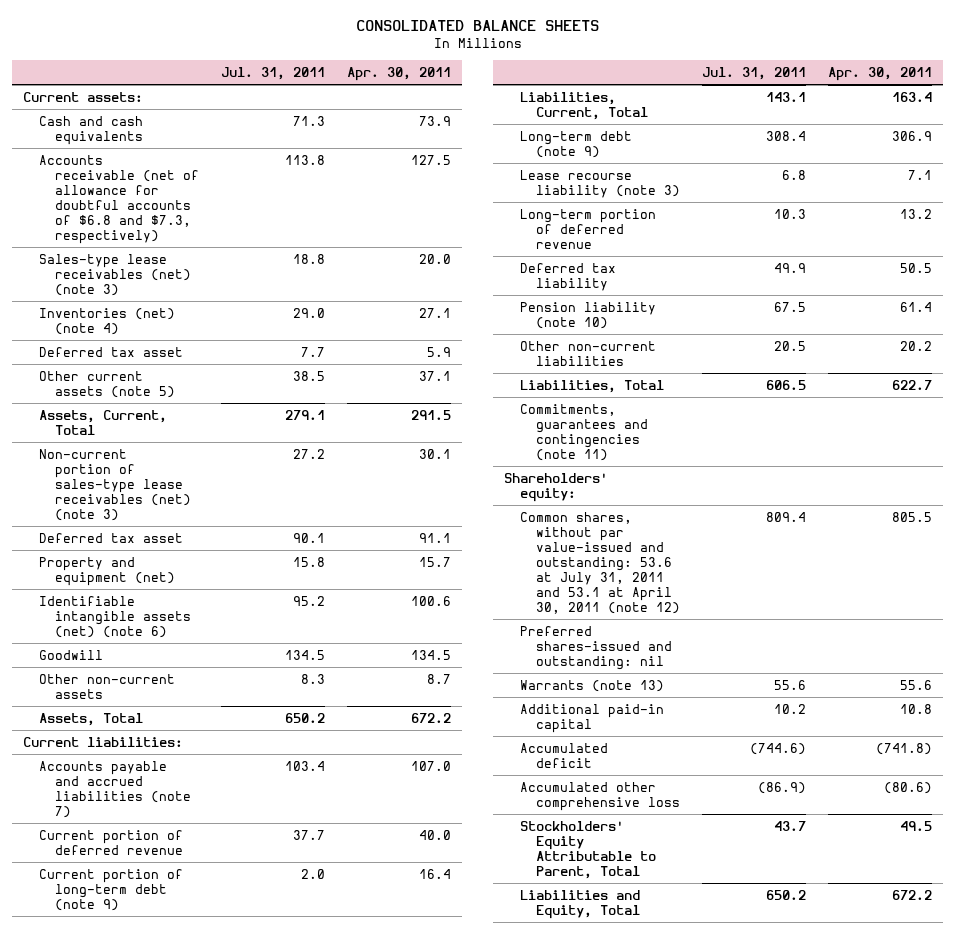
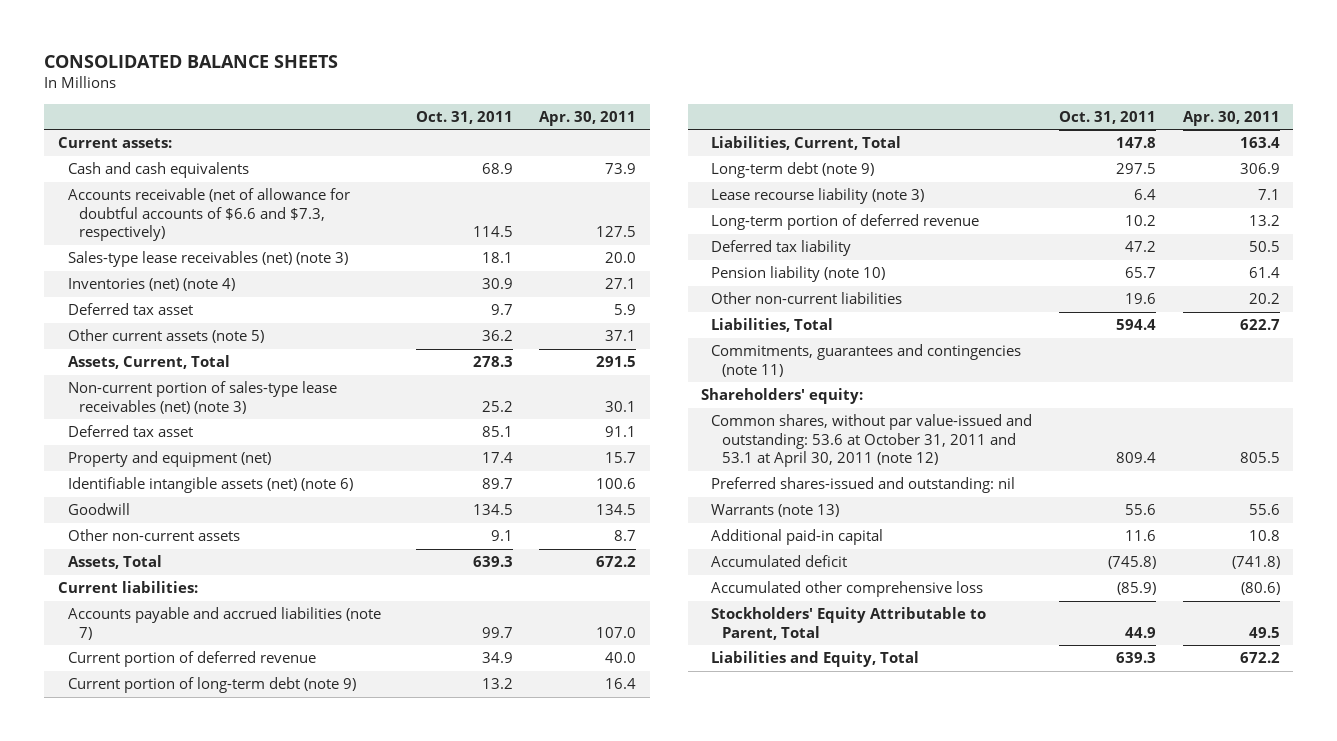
- | Jul. 31, 2011 | Apr. 30, 2011
+ | Oct. 31, 2011 | Apr. 30, 2011
- Accounts receivable (net of allowance for doubtful accounts of $6.8 and $7.3, respectively) | 113.8 | 127.5
+ Accounts receivable (net of allowance for doubtful accounts of $6.6 and $7.3, respectively) | 114.5 | 127.5
- Common shares, without par value-issued and outstanding: 53.6 at July 31, 2011 and 53.1 at April 30, 2011 (note 12) | 809.4 | 805.5
+ Common shares, without par value-issued and outstanding: 53.6 at October 31, 2011 and 53.1 at April 30, 2011 (note 12) | 809.4 | 805.5

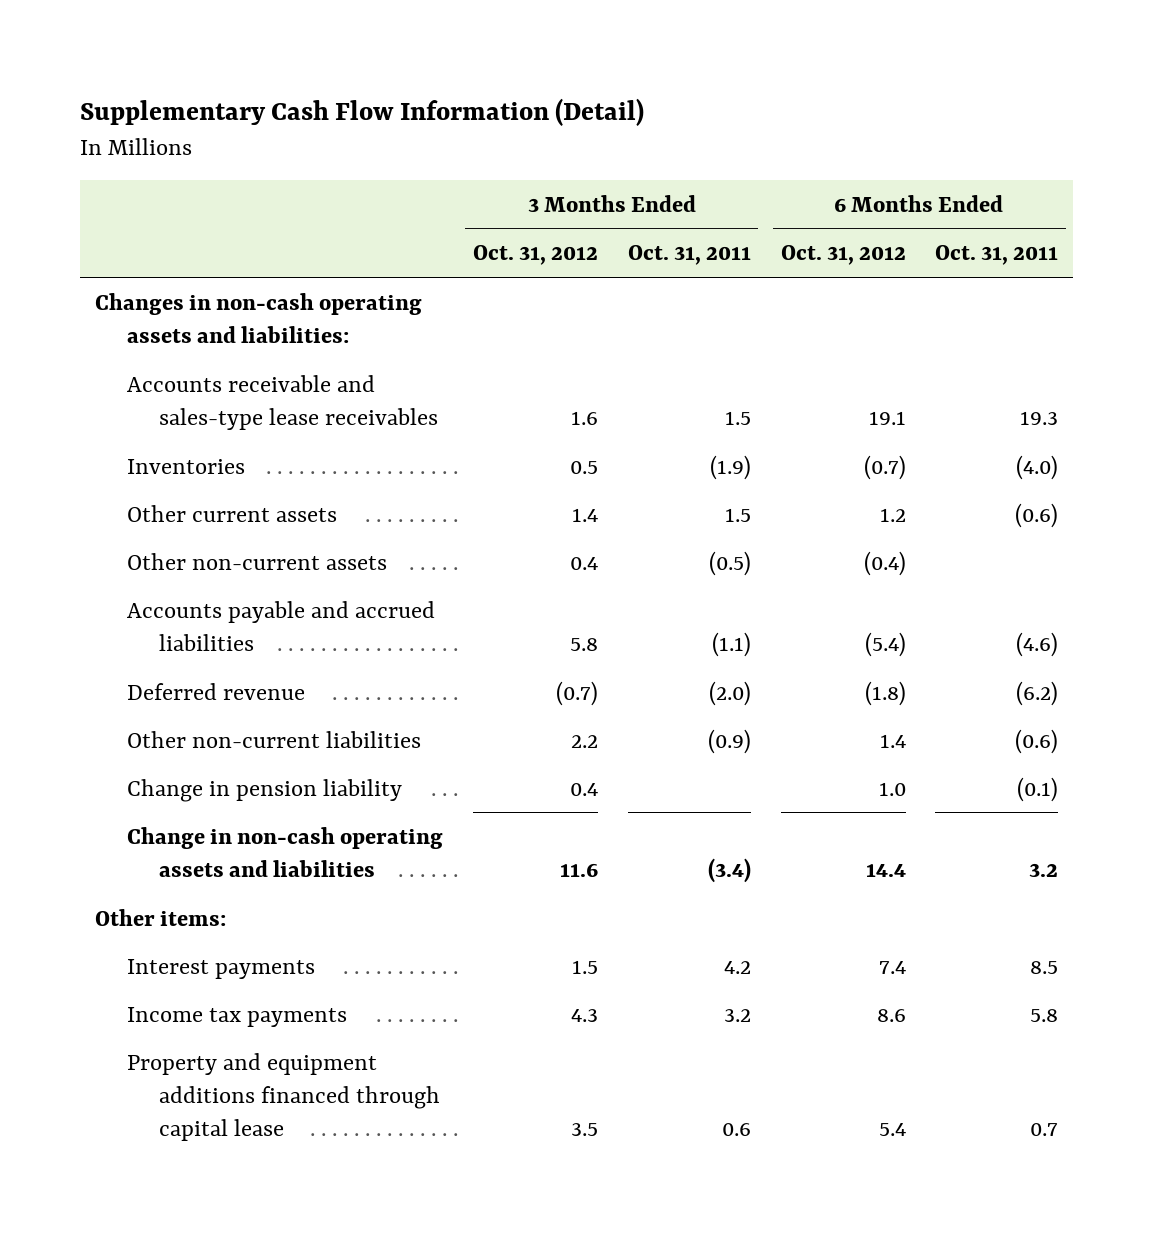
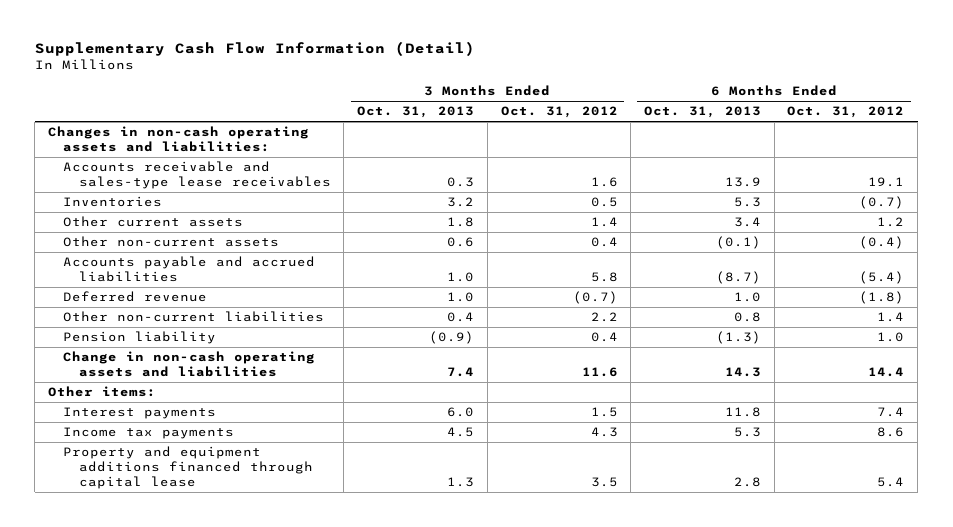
- | 3 Months Ended Oct. 31, 2012 | 3 Months Ended Oct. 31, 2011 | 6 Months Ended Oct. 31, 2012 | 6 Months Ended Oct. 31, 2011
+ | 3 Months Ended Oct. 31, 2013 | 3 Months Ended Oct. 31, 2012 | 6 Months Ended Oct. 31, 2013 | 6 Months Ended Oct. 31, 2012
- Change in pension liability | 0.4 | | 1.0 | (0.1)
+ Pension liability | (0.9) | 0.4 | (1.3) | 1.0

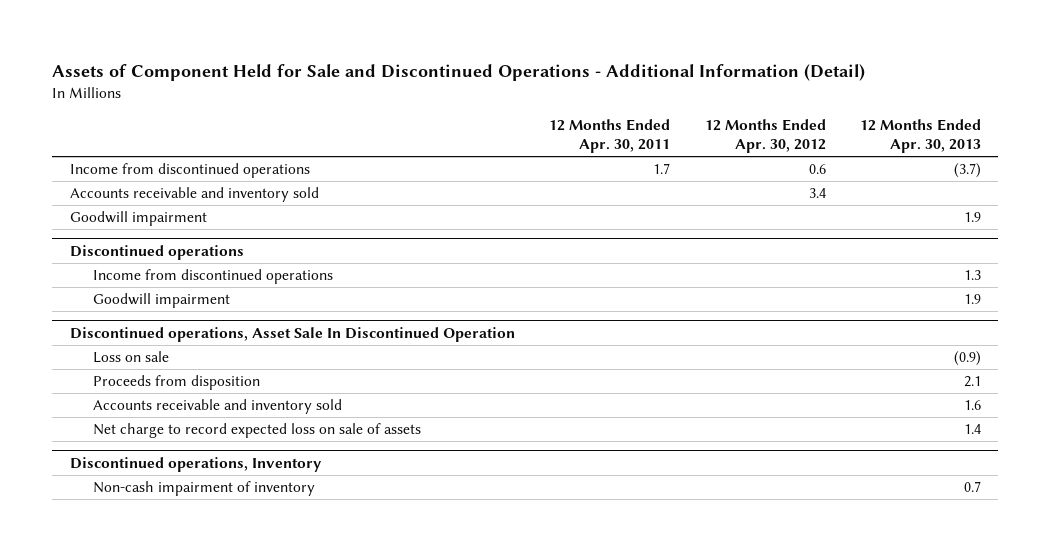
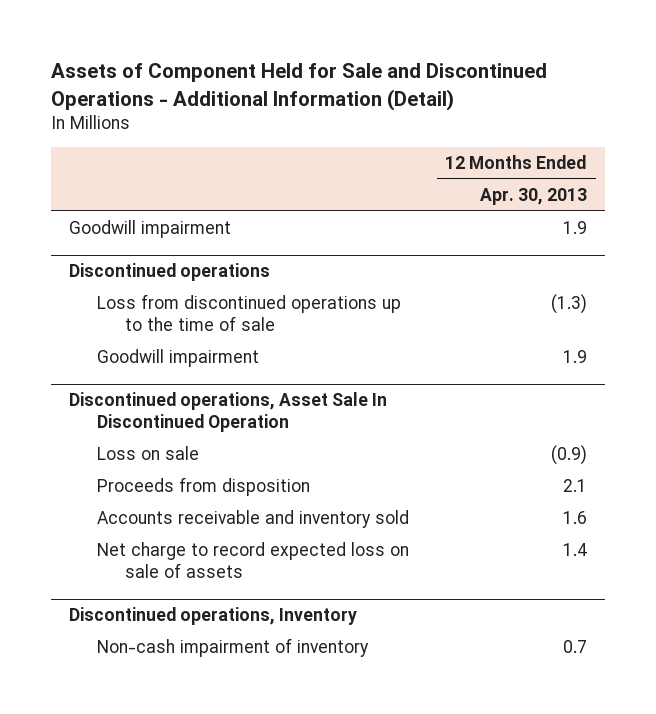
- | 12 Months Ended Apr. 30, 2011 | 12 Months Ended Apr. 30, 2012 | 12 Months Ended Apr. 30, 2013
+ | 12 Months Ended Apr. 30, 2013
- Income from discontinued operations | 1.7 | 0.6 | (3.7)
- Accounts receivable and inventory sold | | 3.4 |
@ Discontinued operations
- Income from discontinued operations | | | 1.3
+ Loss from discontinued operations up to the time of sale | (1.3)

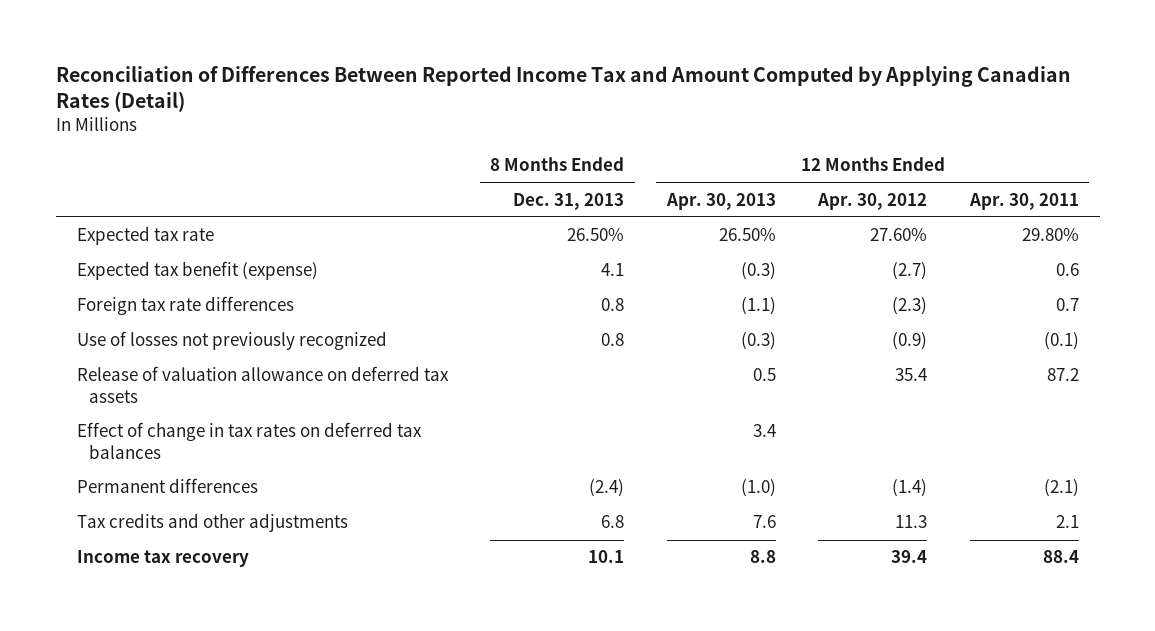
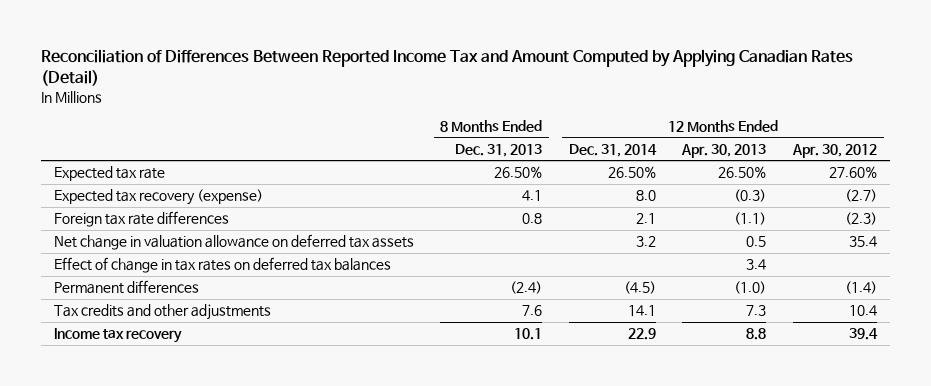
- | 8 Months Ended Dec. 31, 2013 | 12 Months Ended Apr. 30, 2013 | 12 Months Ended Apr. 30, 2012 | 12 Months Ended Apr. 30, 2011
+ | 8 Months Ended Dec. 31, 2013 | 12 Months Ended Dec. 31, 2014 | 12 Months Ended Apr. 30, 2013 | 12 Months Ended Apr. 30, 2012
- Expected tax benefit (expense) | 4.1 | (0.3) | (2.7) | 0.6
+ Expected tax recovery (expense) | 4.1 | 8.0 | (0.3) | (2.7)
- Use of losses not previously recognized | 0.8 | (0.3) | (0.9) | (0.1)
- Release of valuation allowance on deferred tax assets | | 0.5 | 35.4 | 87.2
+ Net change in valuation allowance on deferred tax assets | | 3.2 | 0.5 | 35.4
- Tax credits and other adjustments | 6.8 | 7.6 | 11.3 | 2.1
+ Tax credits and other adjustments | 7.6 | 14.1 | 7.3 | 10.4

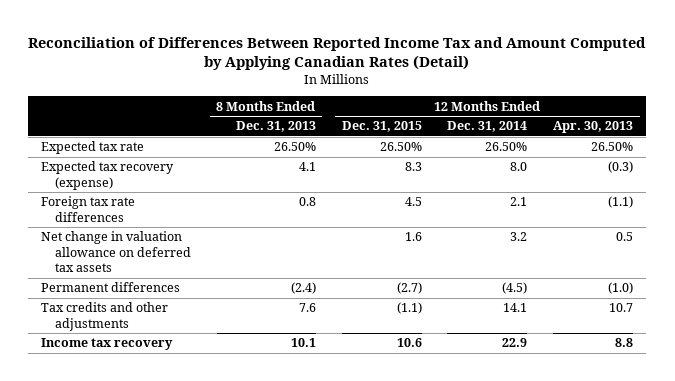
- | 8 Months Ended Dec. 31, 2013 | 12 Months Ended Dec. 31, 2014 | 12 Months Ended Apr. 30, 2013 | 12 Months Ended Apr. 30, 2012
+ | 8 Months Ended Dec. 31, 2013 | 12 Months Ended Dec. 31, 2015 | 12 Months Ended Dec. 31, 2014 | 12 Months Ended Apr. 30, 2013
- Effect of change in tax rates on deferred tax balances | | | 3.4 |
- Tax credits and other adjustments | 7.6 | 14.1 | 7.3 | 10.4
+ Tax credits and other adjustments | 7.6 | (1.1) | 14.1 | 10.7

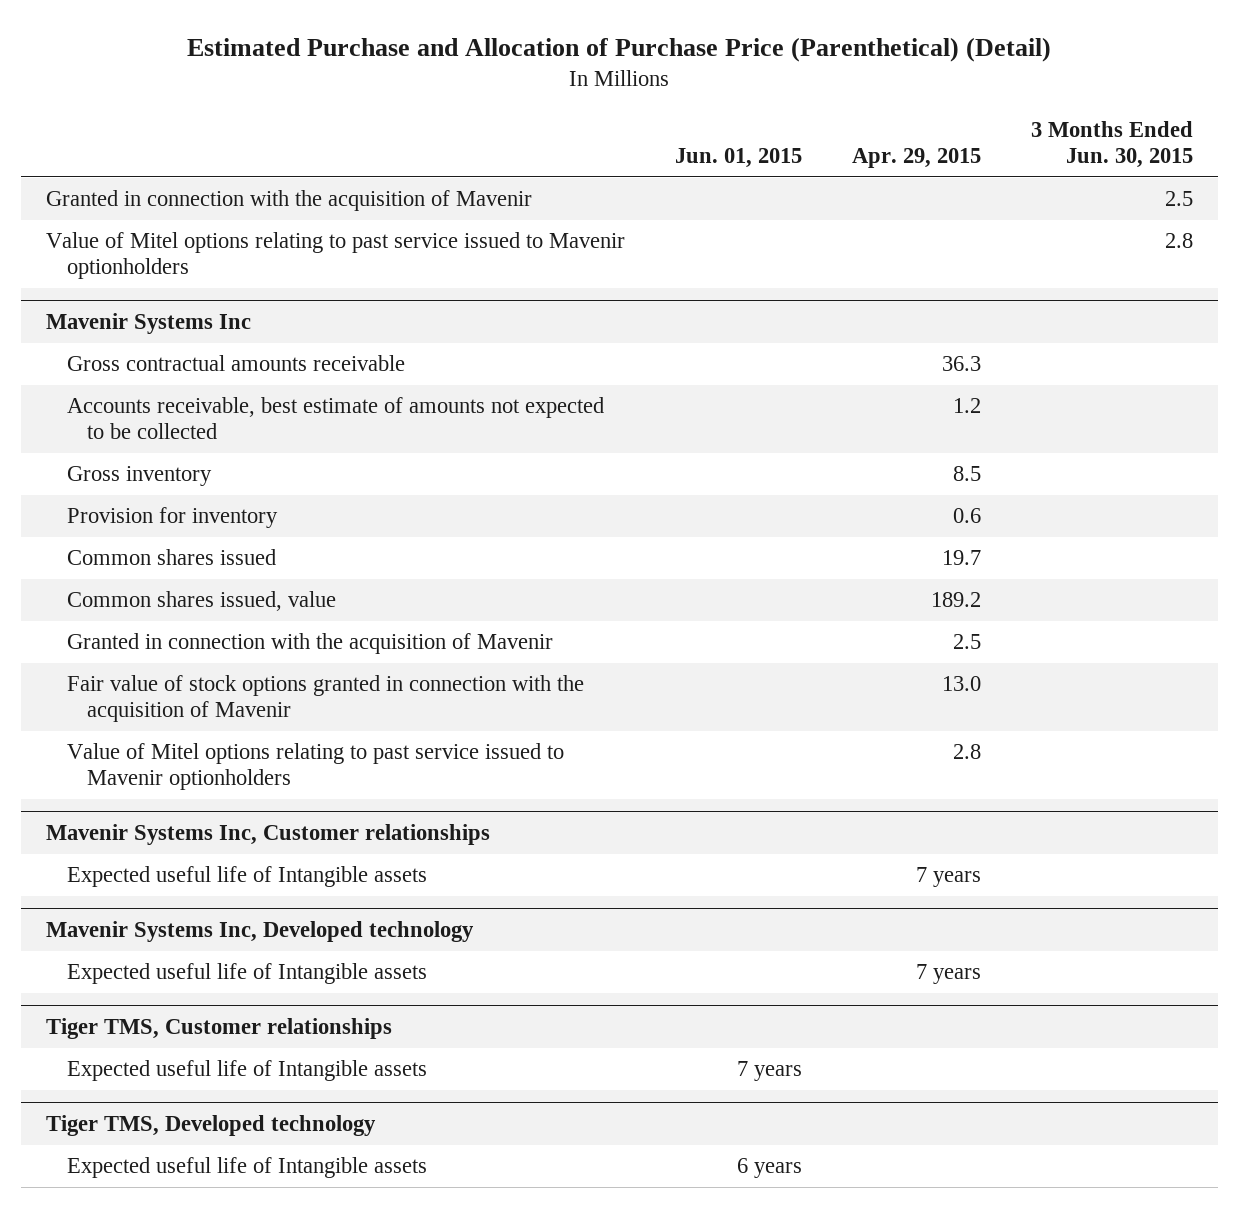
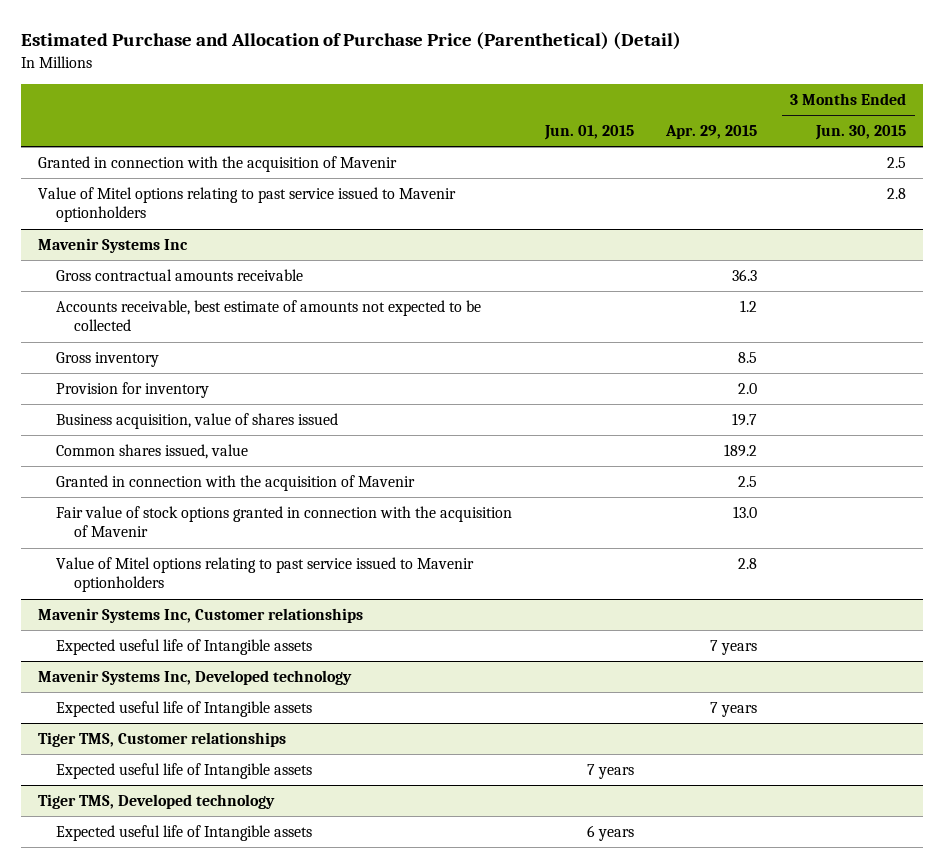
@ Mavenir Systems Inc
- Provision for inventory | | 0.6 |
- Common shares issued | | 19.7 |
+ Provision for inventory | | 2.0 |
+ Business acquisition, value of shares issued | | 19.7 |

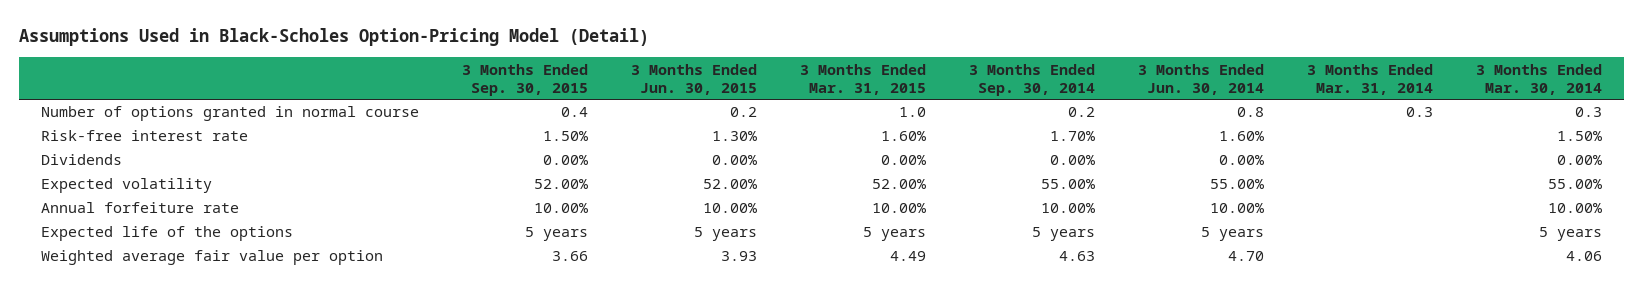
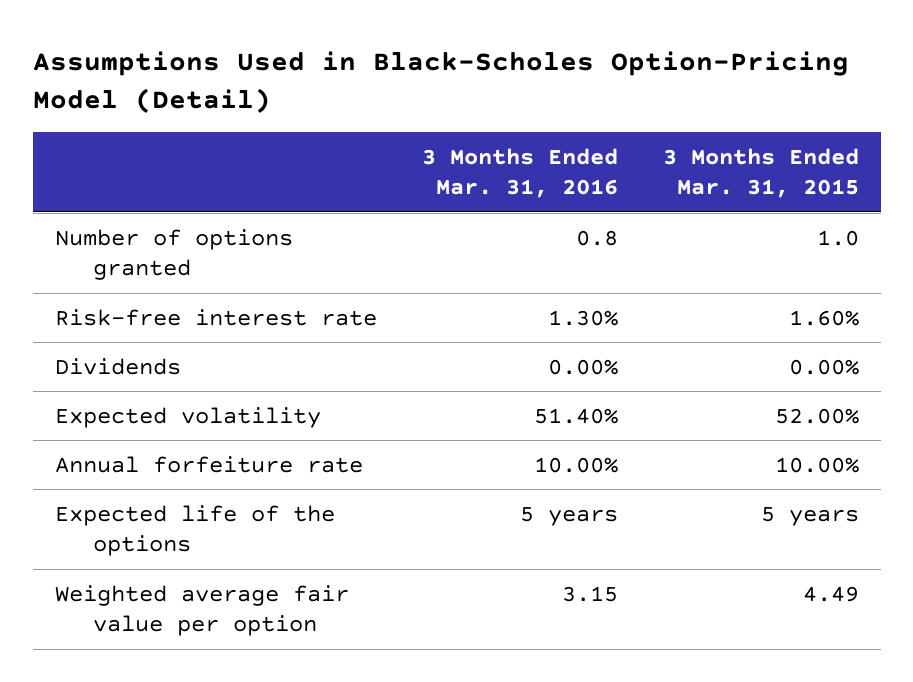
- | 3 Months Ended Sep. 30, 2015 | 3 Months Ended Jun. 30, 2015 | 3 Months Ended Mar. 31, 2015 | 3 Months Ended Sep. 30, 2014 | 3 Months Ended Jun. 30, 2014 | 3 Months Ended Mar. 31, 2014 | 3 Months Ended Mar. 30, 2014
+ | 3 Months Ended Mar. 31, 2016 | 3 Months Ended Mar. 31, 2015
- Number of options granted in normal course | 0.4 | 0.2 | 1.0 | 0.2 | 0.8 | 0.3 | 0.3
+ Number of options granted | 0.8 | 1.0

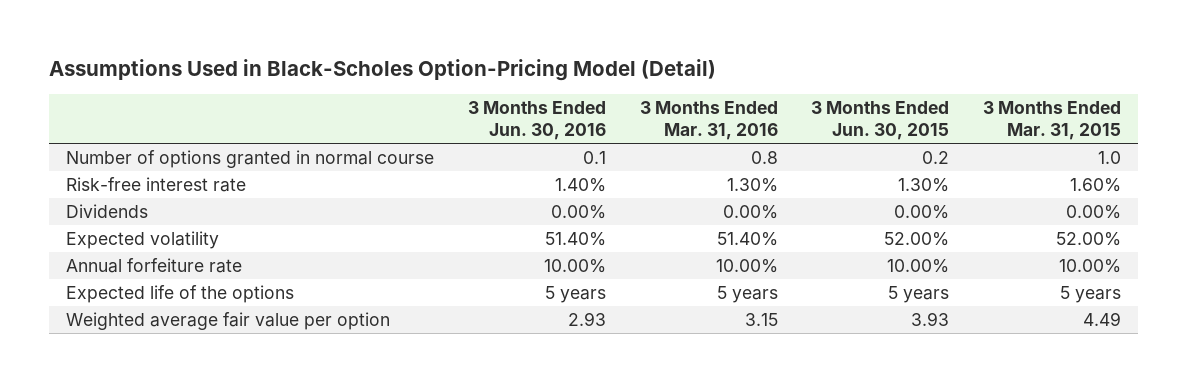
- | 3 Months Ended Mar. 31, 2016 | 3 Months Ended Mar. 31, 2015
+ | 3 Months Ended Jun. 30, 2016 | 3 Months Ended Mar. 31, 2016 | 3 Months Ended Jun. 30, 2015 | 3 Months Ended Mar. 31, 2015
- Number of options granted | 0.8 | 1.0
+ Number of options granted in normal course | 0.1 | 0.8 | 0.2 | 1.0

